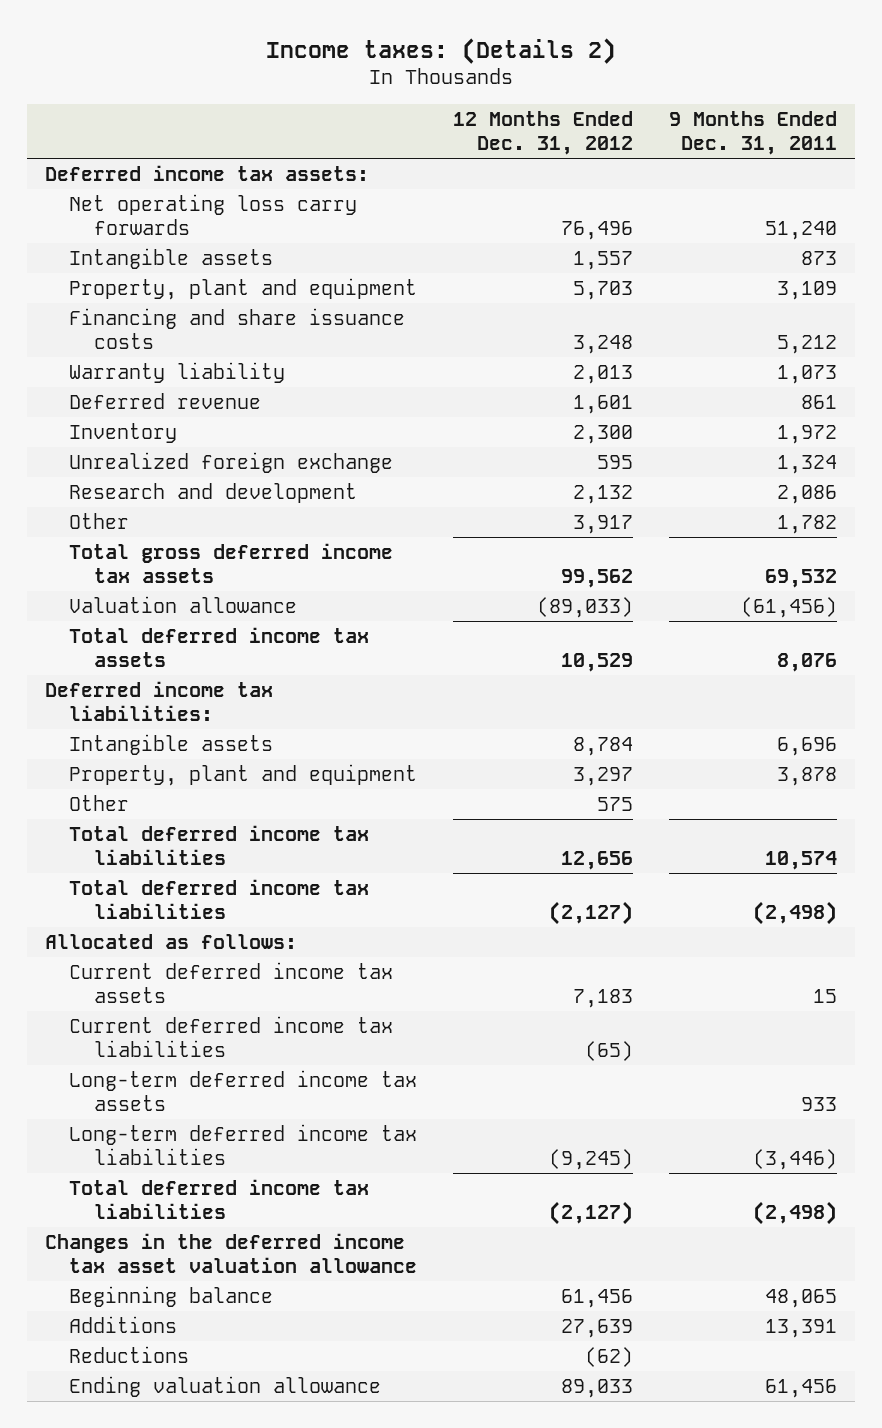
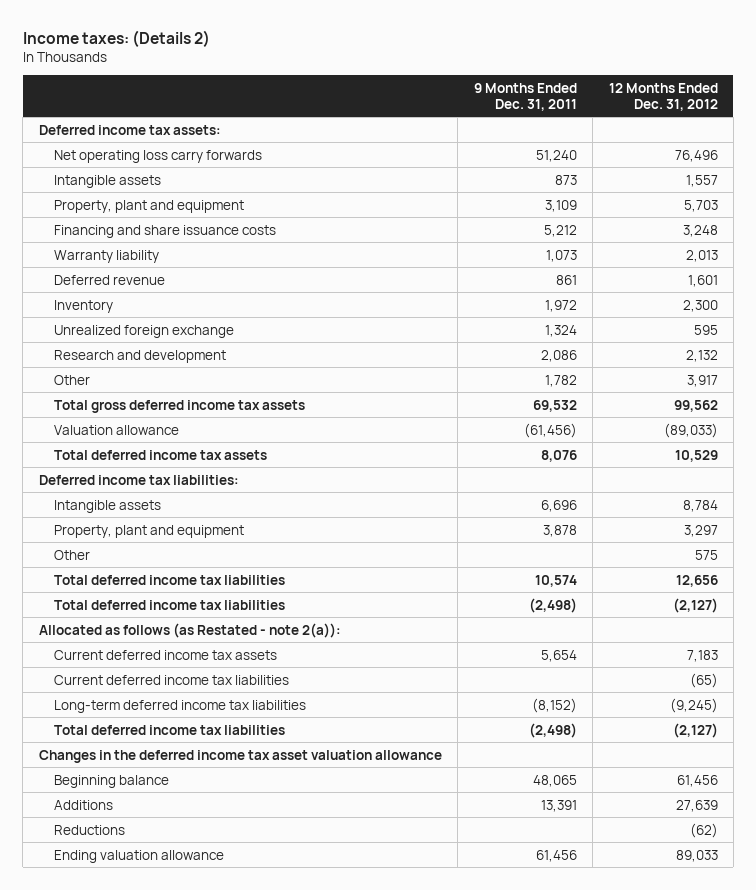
- | 12 Months Ended Dec. 31, 2012 | 9 Months Ended Dec. 31, 2011
+ | 9 Months Ended Dec. 31, 2011 | 12 Months Ended Dec. 31, 2012
- Allocated as follows:
- Current deferred income tax assets | 7,183 | 15
+ Allocated as follows (as Restated - note 2(a)):
+ Current deferred income tax assets | 5,654 | 7,183
- Long-term deferred income tax assets | | 933
- Long-term deferred income tax liabilities | (9,245) | (3,446)
+ Long-term deferred income tax liabilities | (8,152) | (9,245)

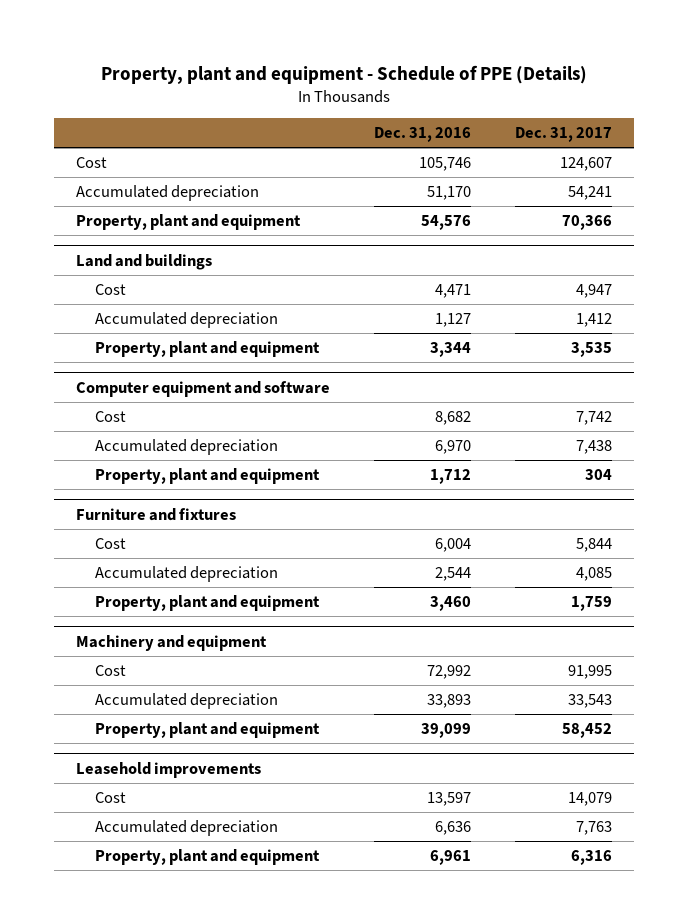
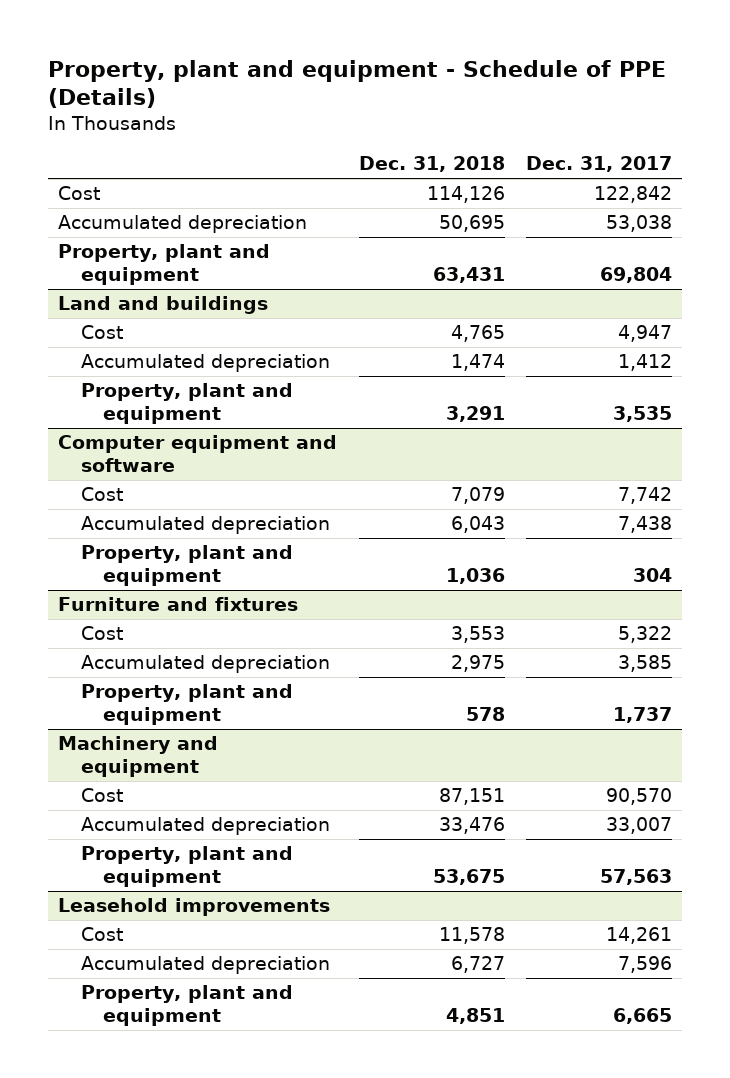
- | Dec. 31, 2016 | Dec. 31, 2017
+ | Dec. 31, 2018 | Dec. 31, 2017
- Cost | 105,746 | 124,607
- Accumulated depreciation | 51,170 | 54,241
- Property, plant and equipment | 54,576 | 70,366
+ Cost | 114,126 | 122,842
+ Accumulated depreciation | 50,695 | 53,038
+ Property, plant and equipment | 63,431 | 69,804
@ Furniture and fixtures
- Cost | 6,004 | 5,844
- Accumulated depreciation | 2,544 | 4,085
- Property, plant and equipment | 3,460 | 1,759
+ Cost | 3,553 | 5,322
+ Accumulated depreciation | 2,975 | 3,585
+ Property, plant and equipment | 578 | 1,737
@ Machinery and equipment
- Cost | 72,992 | 91,995
- Accumulated depreciation | 33,893 | 33,543
- Property, plant and equipment | 39,099 | 58,452
+ Cost | 87,151 | 90,570
+ Accumulated depreciation | 33,476 | 33,007
+ Property, plant and equipment | 53,675 | 57,563
@ Leasehold improvements
- Cost | 13,597 | 14,079
- Accumulated depreciation | 6,636 | 7,763
- Property, plant and equipment | 6,961 | 6,316
+ Cost | 11,578 | 14,261
+ Accumulated depreciation | 6,727 | 7,596
+ Property, plant and equipment | 4,851 | 6,665

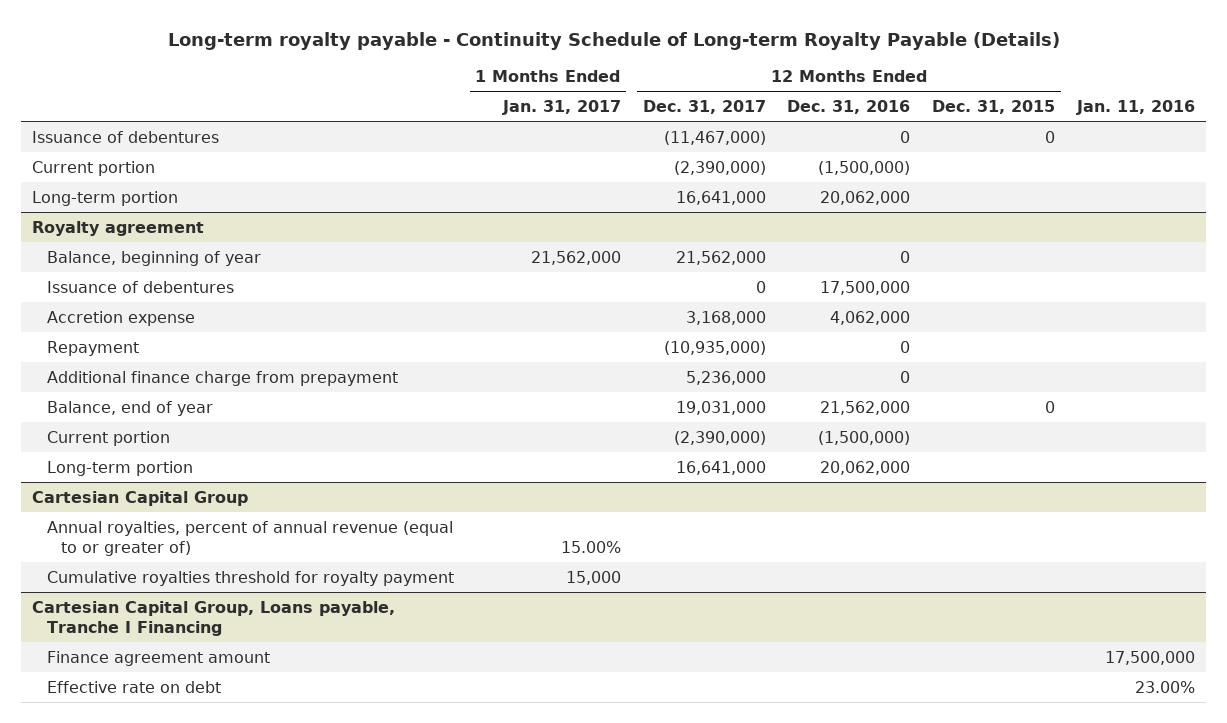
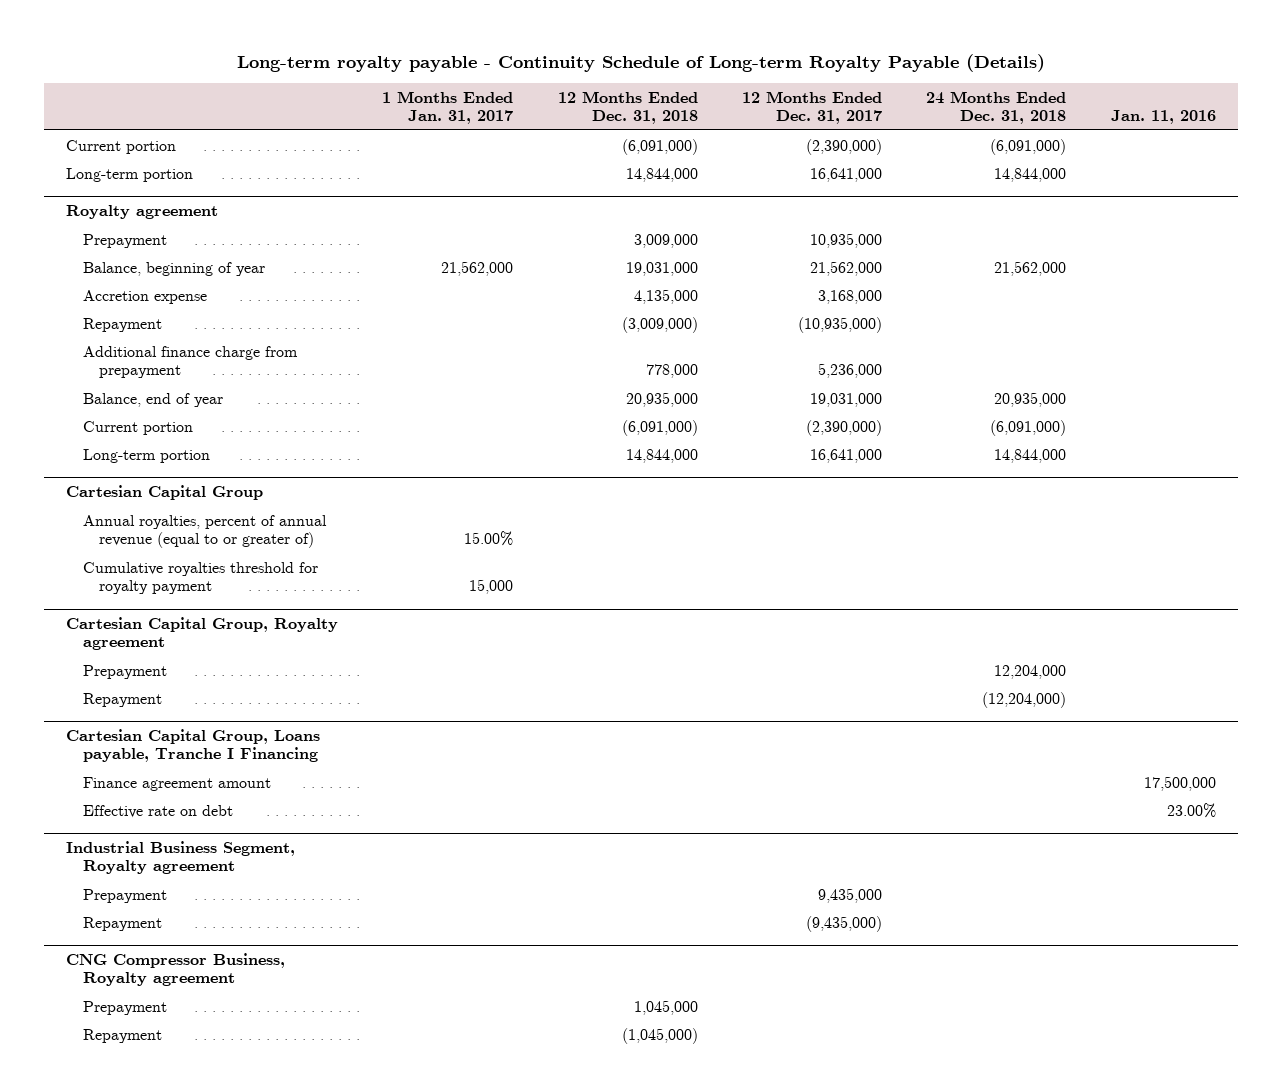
- | 1 Months Ended Jan. 31, 2017 | 12 Months Ended Dec. 31, 2017 | 12 Months Ended Dec. 31, 2016 | 12 Months Ended Dec. 31, 2015 | Jan. 11, 2016
+ | 1 Months Ended Jan. 31, 2017 | 12 Months Ended Dec. 31, 2018 | 12 Months Ended Dec. 31, 2017 | 24 Months Ended Dec. 31, 2018 | Jan. 11, 2016
- Issuance of debentures | | (11,467,000) | 0 | 0 |
@ Royalty agreement
+ Prepayment | | 3,009,000 | 10,935,000 | |
- Issuance of debentures | | 0 | 17,500,000 | |
+ Cartesian Capital Group, Royalty agreement
+ Prepayment | | | | 12,204,000 |
+ Repayment | | | | (12,204,000) |
+ Industrial Business Segment, Royalty agreement
+ Prepayment | | | 9,435,000 | |
+ Repayment | | | (9,435,000) | |
+ CNG Compressor Business, Royalty agreement
+ Prepayment | | 1,045,000 | | |
+ Repayment | | (1,045,000) | | |

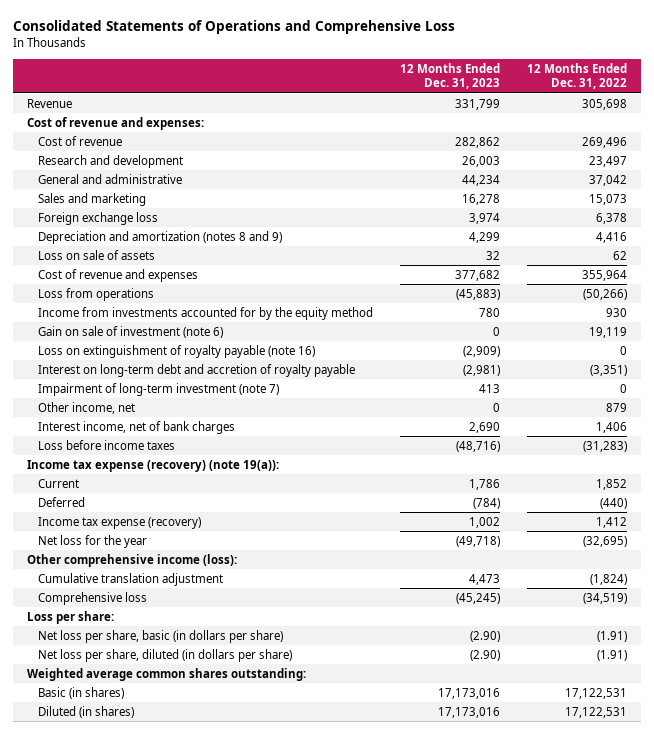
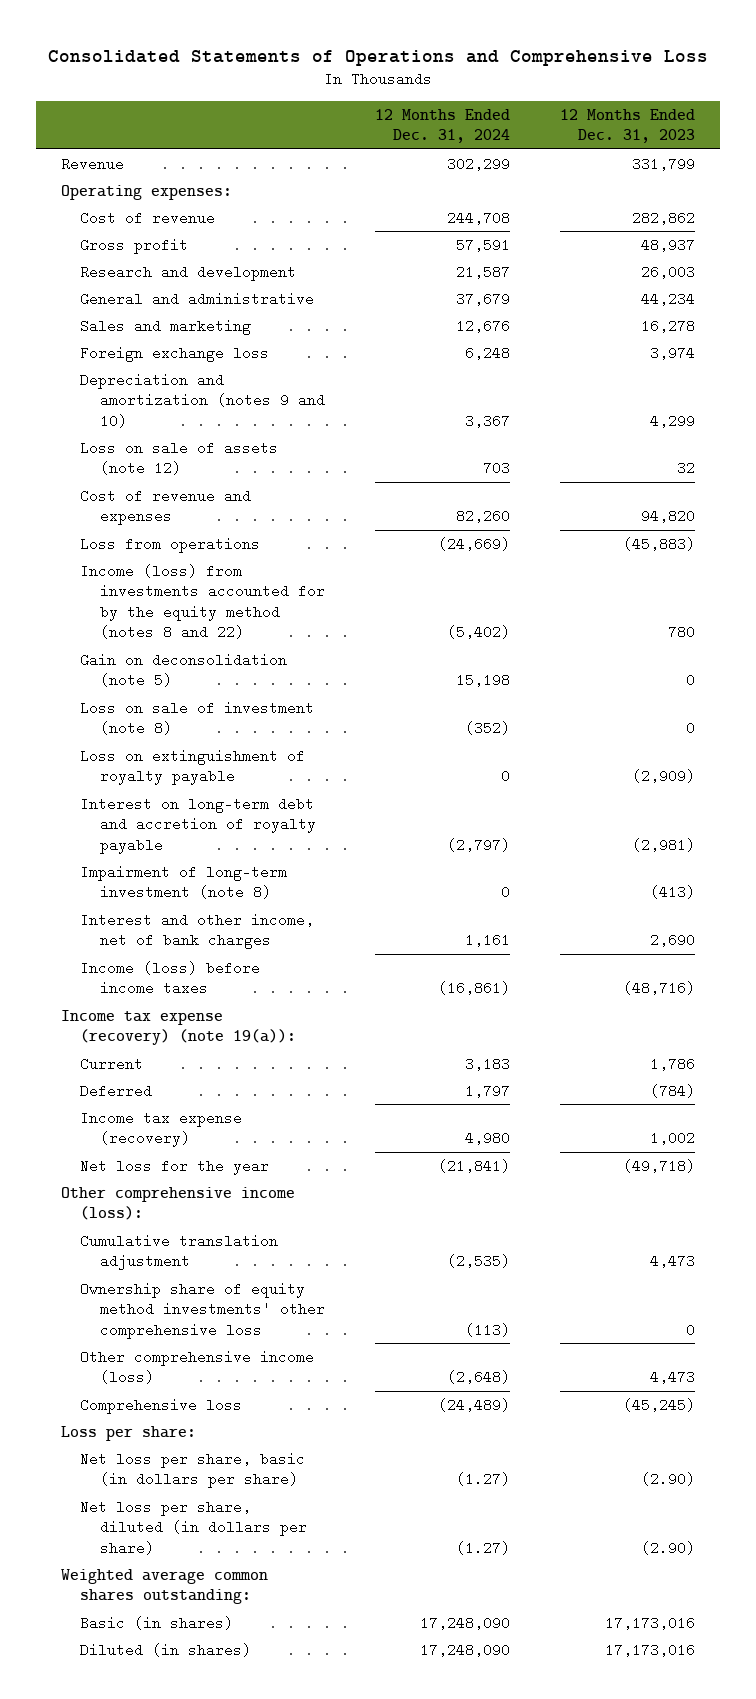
- | 12 Months Ended Dec. 31, 2023 | 12 Months Ended Dec. 31, 2022
+ | 12 Months Ended Dec. 31, 2024 | 12 Months Ended Dec. 31, 2023
- Cost of revenue and expenses:
+ Operating expenses:
+ Gross profit | 57,591 | 48,937
- Depreciation and amortization (notes 8 and 9) | 4,299 | 4,416
- Loss on sale of assets | 32 | 62
- Cost of revenue and expenses | 377,682 | 355,964
+ Depreciation and amortization (notes 9 and 10) | 3,367 | 4,299
+ Loss on sale of assets (note 12) | 703 | 32
+ Cost of revenue and expenses | 82,260 | 94,820
- Income from investments accounted for by the equity method | 780 | 930
- Gain on sale of investment (note 6) | 0 | 19,119
- Loss on extinguishment of royalty payable (note 16) | (2,909) | 0
+ Income (loss) from investments accounted for by the equity method (notes 8 and 22) | (5,402) | 780
+ Gain on deconsolidation (note 5) | 15,198 | 0
+ Loss on sale of investment (note 8) | (352) | 0
+ Loss on extinguishment of royalty payable | 0 | (2,909)
- Impairment of long-term investment (note 7) | 413 | 0
- Other income, net | 0 | 879
- Interest income, net of bank charges | 2,690 | 1,406
- Loss before income taxes | (48,716) | (31,283)
+ Impairment of long-term investment (note 8) | 0 | (413)
+ Interest and other income, net of bank charges | 1,161 | 2,690
+ Income (loss) before income taxes | (16,861) | (48,716)
+ Ownership share of equity method investments' other comprehensive loss | (113) | 0
+ Other comprehensive income (loss) | (2,648) | 4,473

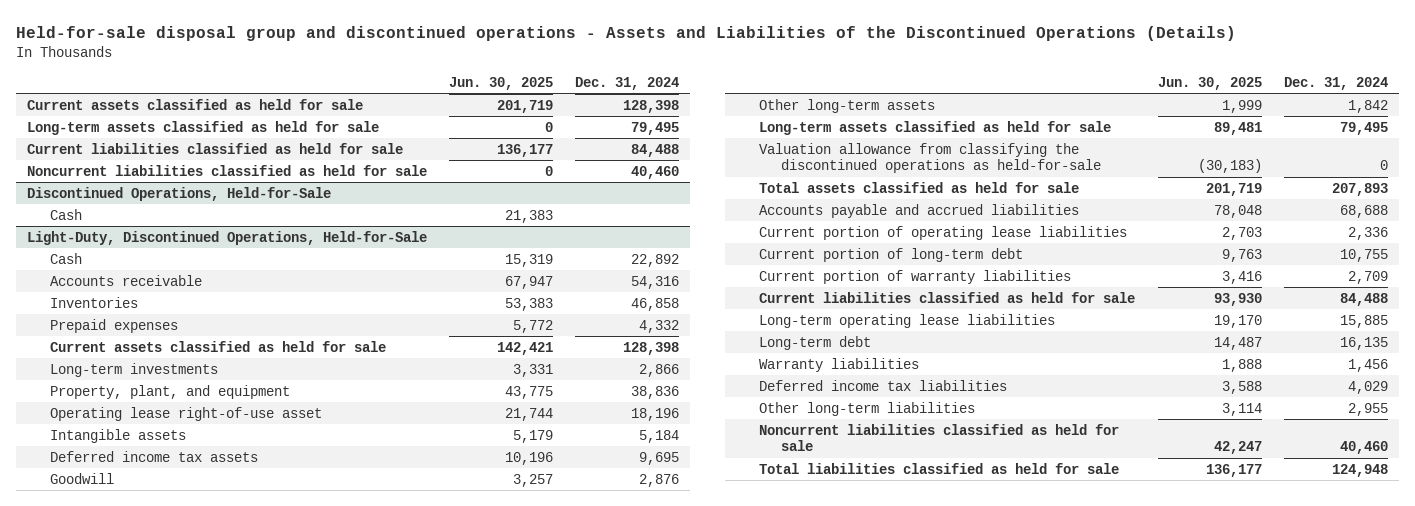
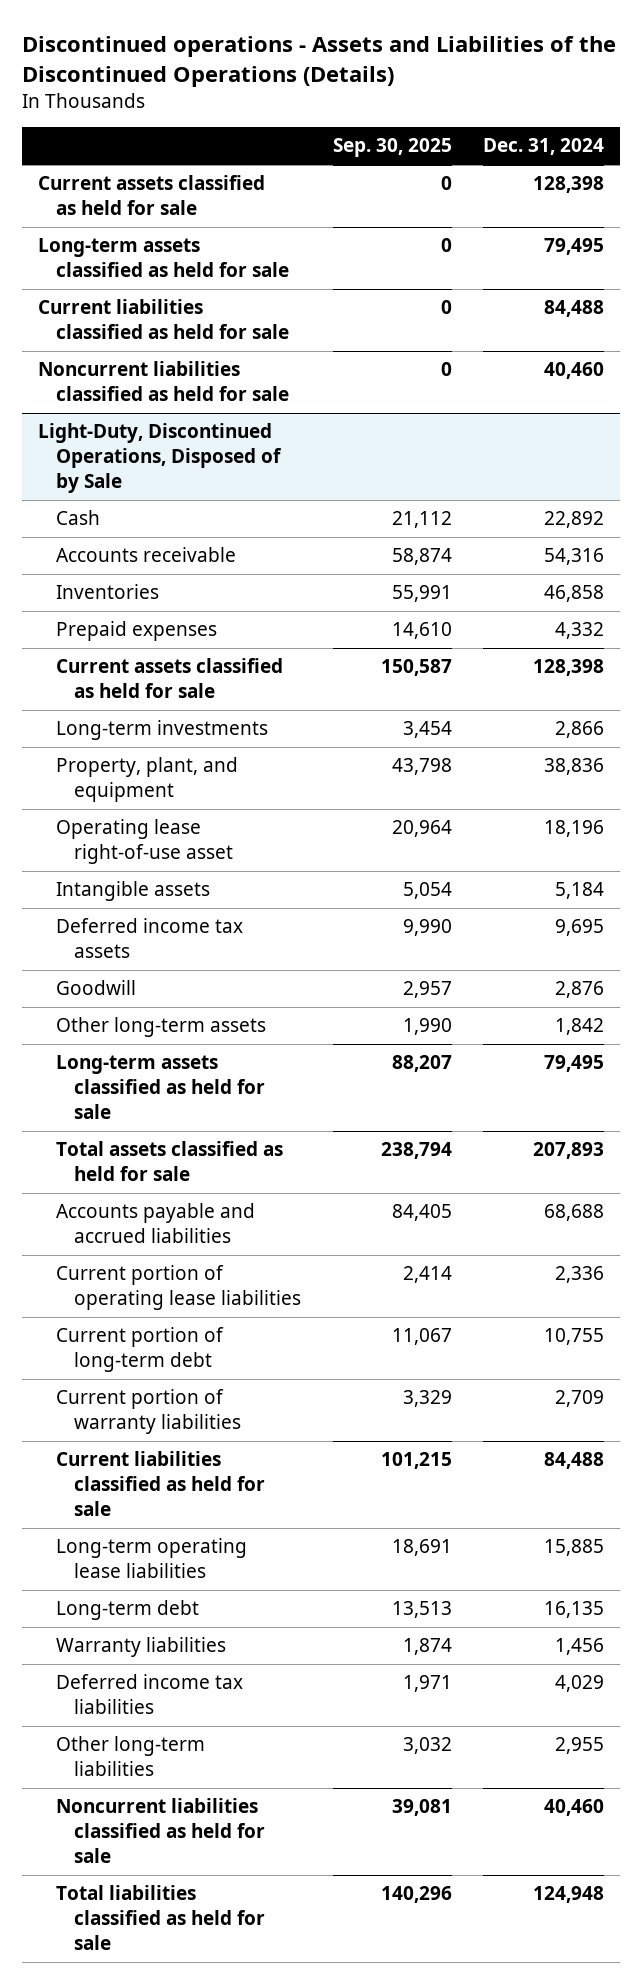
- Held-for-sale disposal group and discontinued operations - Assets and Liabilities of the Discontinued Operations (Details)
+ Discontinued operations - Assets and Liabilities of the Discontinued Operations (Details)
- | Jun. 30, 2025 | Dec. 31, 2024
+ | Sep. 30, 2025 | Dec. 31, 2024
- Discontinued Operations, Held-for-Sale
- Cash | 21,383 |
- Light-Duty, Discontinued Operations, Held-for-Sale
+ Light-Duty, Discontinued Operations, Disposed of by Sale
- Valuation allowance from classifying the discontinued operations as held-for-sale | (30,183) | 0

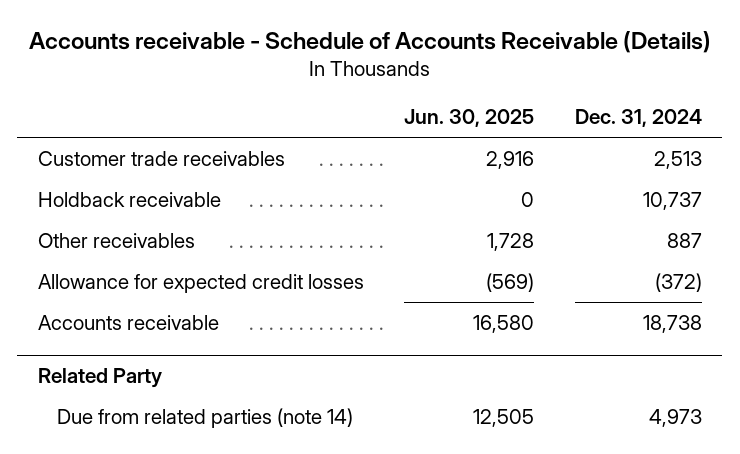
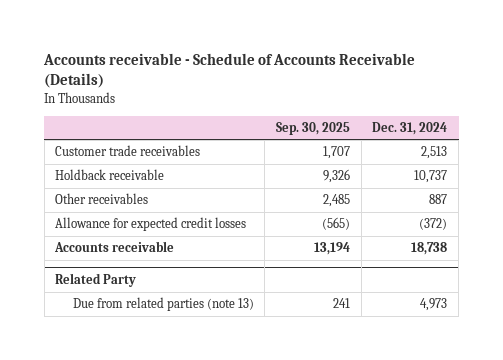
- | Jun. 30, 2025 | Dec. 31, 2024
+ | Sep. 30, 2025 | Dec. 31, 2024
@ Related Party
- Due from related parties (note 14) | 12,505 | 4,973
+ Due from related parties (note 13) | 241 | 4,973

